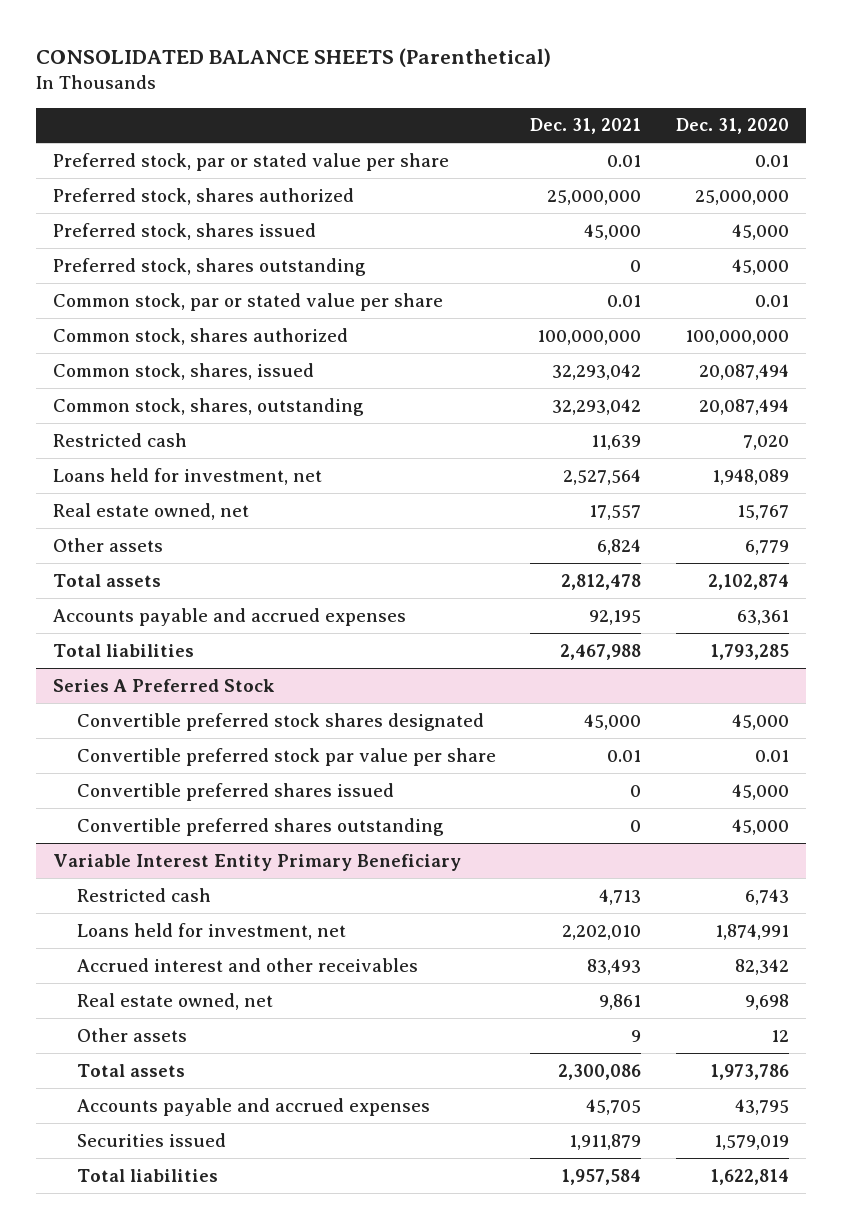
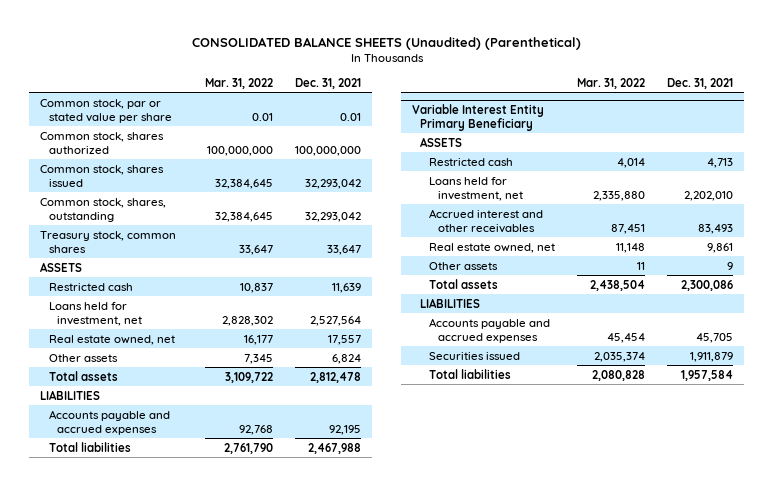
- CONSOLIDATED BALANCE SHEETS (Parenthetical)
+ CONSOLIDATED BALANCE SHEETS (Unaudited) (Parenthetical)
- | Dec. 31, 2021 | Dec. 31, 2020
+ | Mar. 31, 2022 | Dec. 31, 2021
- Preferred stock, par or stated value per share | 0.01 | 0.01
- Preferred stock, shares authorized | 25,000,000 | 25,000,000
- Preferred stock, shares issued | 45,000 | 45,000
- Preferred stock, shares outstanding | 0 | 45,000
- Common stock, shares, issued | 32,293,042 | 20,087,494
+ Common stock, shares issued | 32,384,645 | 32,293,042
+ Treasury stock, common shares | 33,647 | 33,647
+ ASSETS
+ LIABILITIES
- Series A Preferred Stock
- Convertible preferred stock shares designated | 45,000 | 45,000
- Convertible preferred stock par value per share | 0.01 | 0.01
- Convertible preferred shares issued | 0 | 45,000
- Convertible preferred shares outstanding | 0 | 45,000
@ Variable Interest Entity Primary Beneficiary
+ ASSETS
+ LIABILITIES

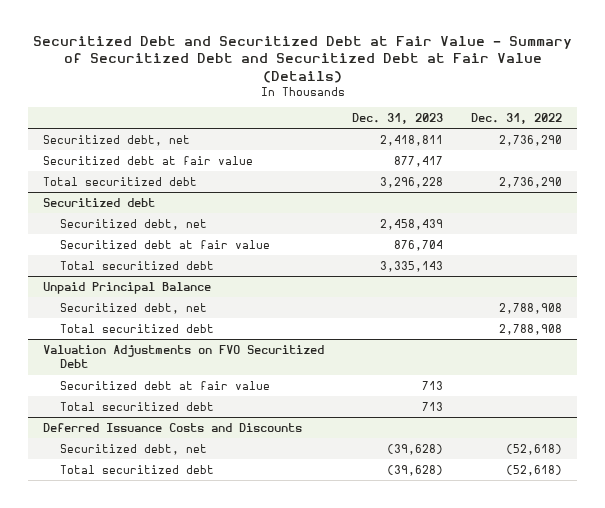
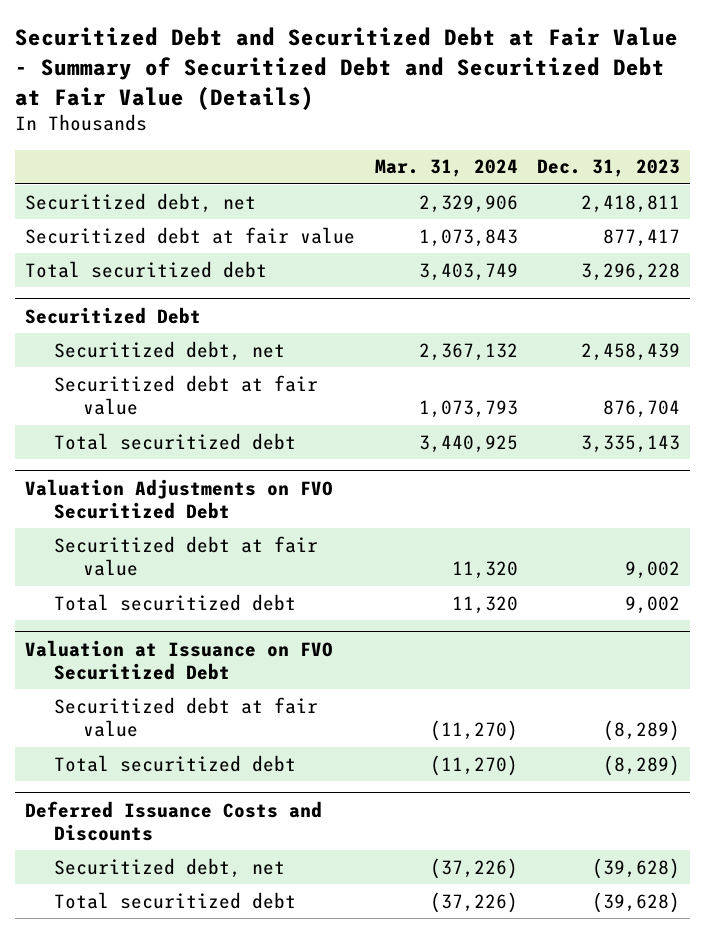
- | Dec. 31, 2023 | Dec. 31, 2022
+ | Mar. 31, 2024 | Dec. 31, 2023
- Securitized debt
+ Securitized Debt
- Unpaid Principal Balance
- Securitized debt, net | | 2,788,908
- Total securitized debt | | 2,788,908
@ Valuation Adjustments on FVO Securitized Debt
- Securitized debt at fair value | 713 |
- Total securitized debt | 713 |
+ Securitized debt at fair value | 11,320 | 9,002
+ Total securitized debt | 11,320 | 9,002
+ Valuation at Issuance on FVO Securitized Debt
+ Securitized debt at fair value | (11,270) | (8,289)
+ Total securitized debt | (11,270) | (8,289)

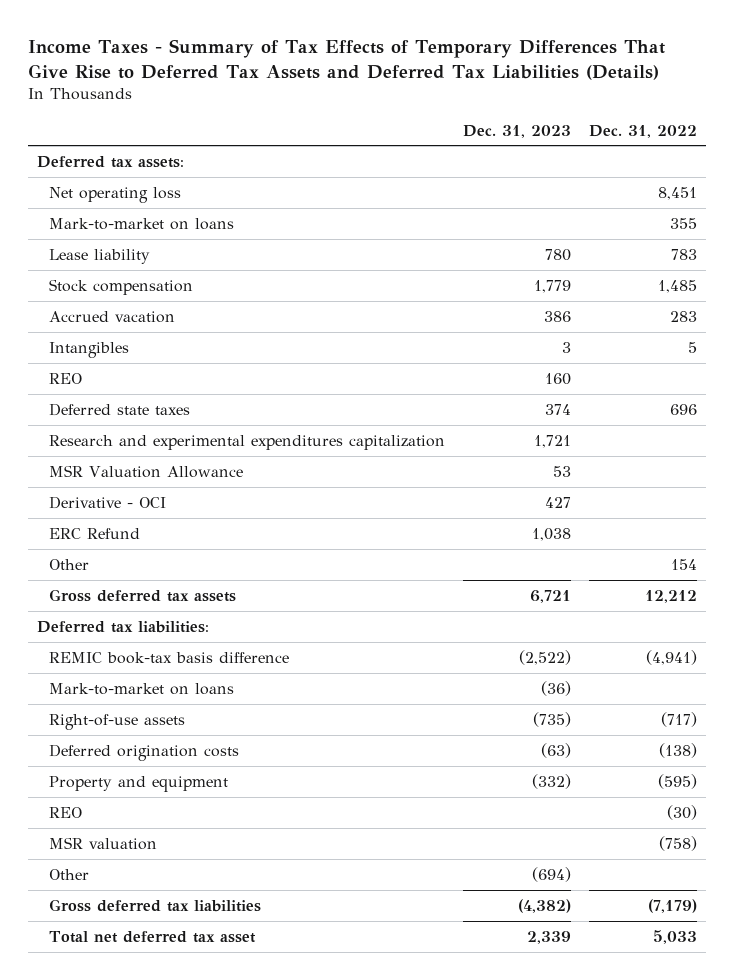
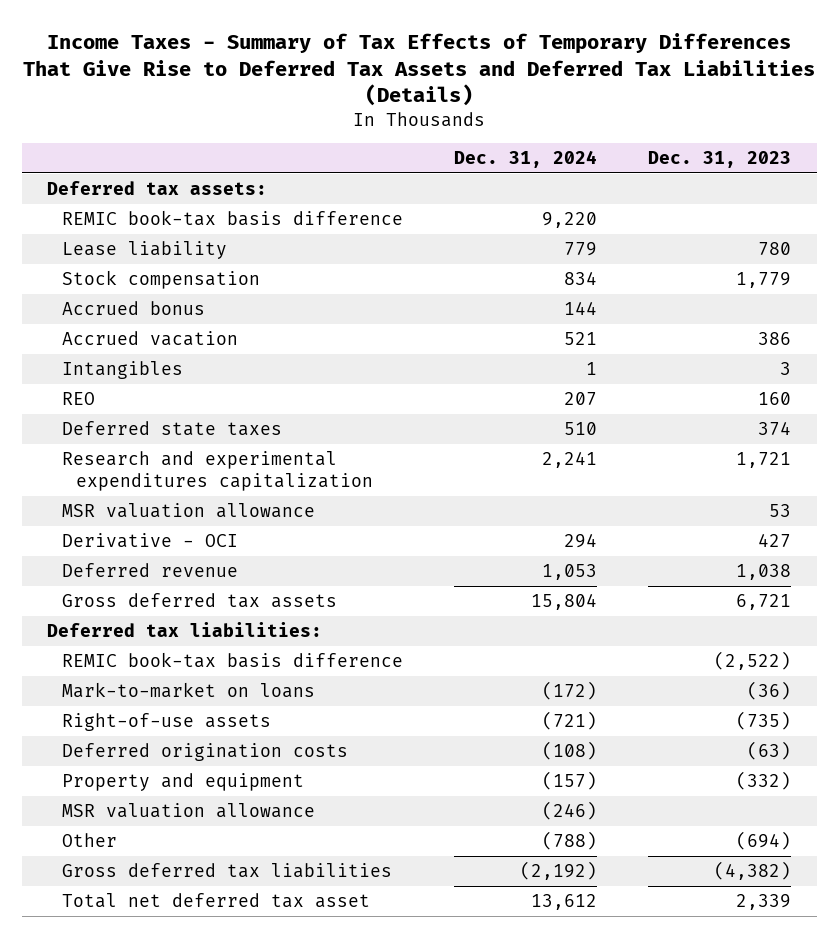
- | Dec. 31, 2023 | Dec. 31, 2022
+ | Dec. 31, 2024 | Dec. 31, 2023
- Net operating loss | | 8,451
- Mark-to-market on loans | | 355
+ REMIC book-tax basis difference | 9,220 |
+ Accrued bonus | 144 |
- MSR Valuation Allowance | 53 |
+ MSR valuation allowance | | 53
- ERC Refund | 1,038 |
- Other | | 154
+ Deferred revenue | 1,053 | 1,038
- REO | | (30)
- MSR valuation | | (758)
+ MSR valuation allowance | (246) |

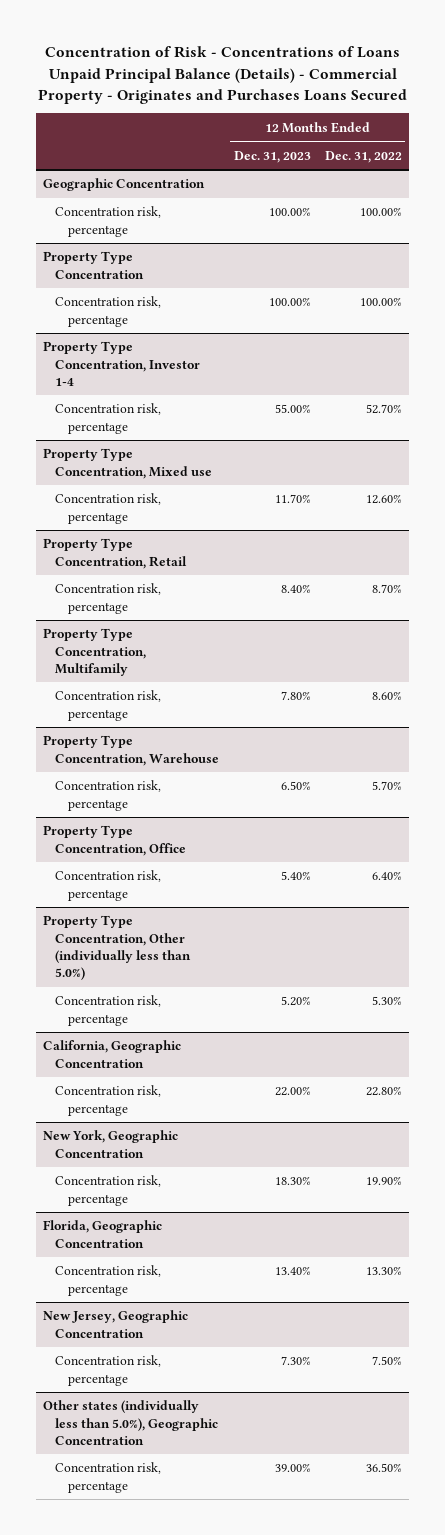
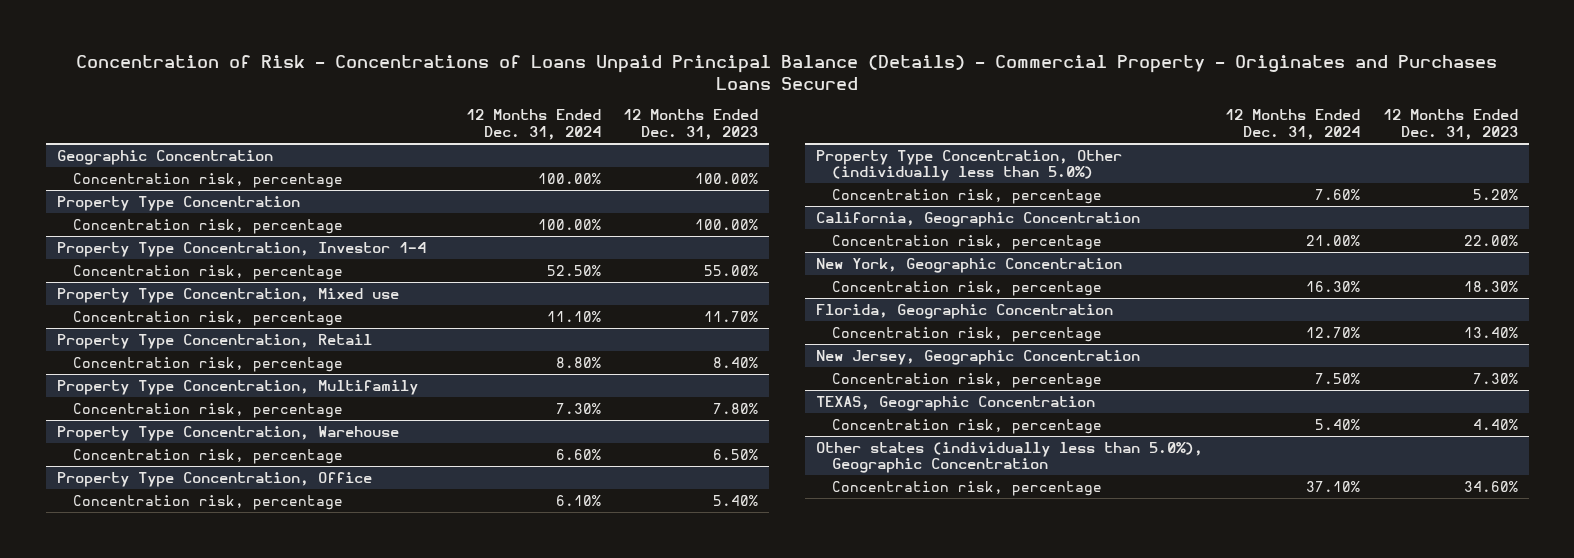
- | 12 Months Ended Dec. 31, 2023 | 12 Months Ended Dec. 31, 2022
+ | 12 Months Ended Dec. 31, 2024 | 12 Months Ended Dec. 31, 2023
+ TEXAS, Geographic Concentration
+ Concentration risk, percentage | 5.40% | 4.40%
@ Other states (individually less than 5.0%), Geographic Concentration
- Concentration risk, percentage | 39.00% | 36.50%
+ Concentration risk, percentage | 37.10% | 34.60%

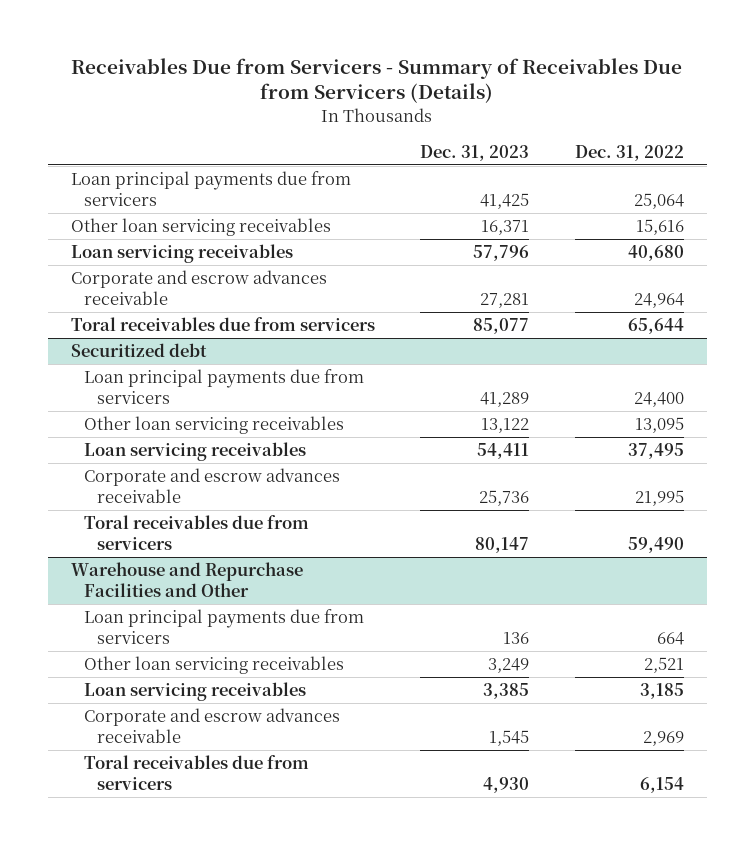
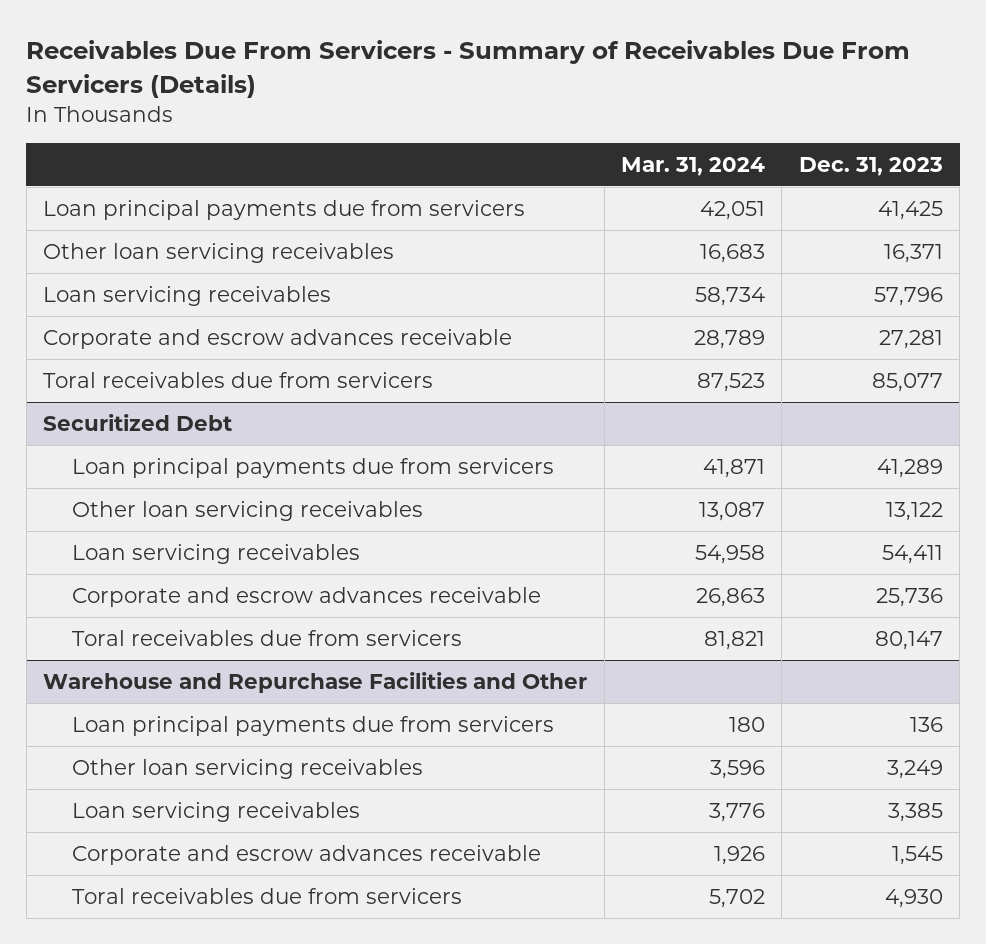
- Receivables Due from Servicers - Summary of Receivables Due from Servicers (Details)
+ Receivables Due From Servicers - Summary of Receivables Due From Servicers (Details)
- | Dec. 31, 2023 | Dec. 31, 2022
+ | Mar. 31, 2024 | Dec. 31, 2023
- Securitized debt
+ Securitized Debt

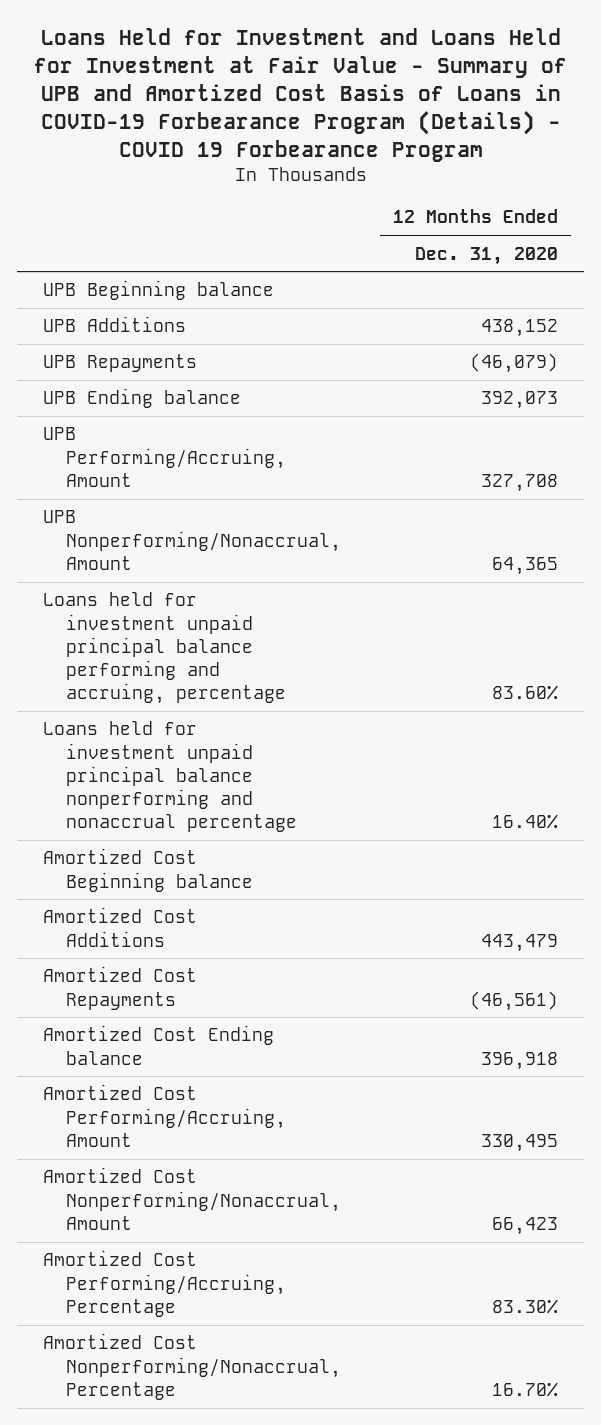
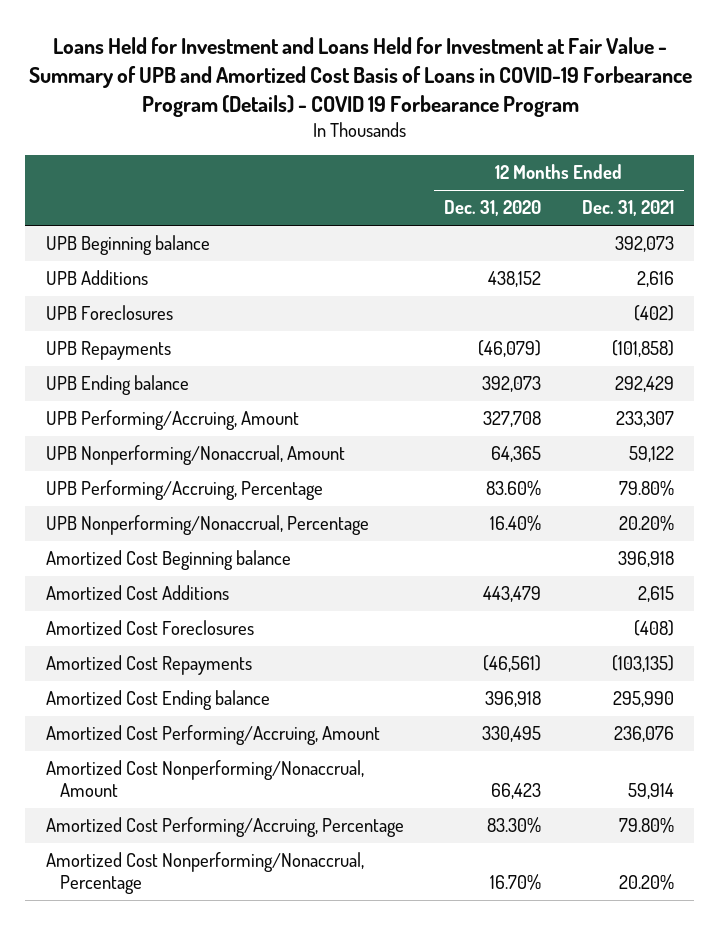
- | 12 Months Ended Dec. 31, 2020
+ | 12 Months Ended Dec. 31, 2020 | 12 Months Ended Dec. 31, 2021
+ UPB Foreclosures | | (402)
- Loans held for investment unpaid principal balance performing and accruing, percentage | 83.60%
- Loans held for investment unpaid principal balance nonperforming and nonaccrual percentage | 16.40%
+ UPB Performing/Accruing, Percentage | 83.60% | 79.80%
+ UPB Nonperforming/Nonaccrual, Percentage | 16.40% | 20.20%
+ Amortized Cost Foreclosures | | (408)

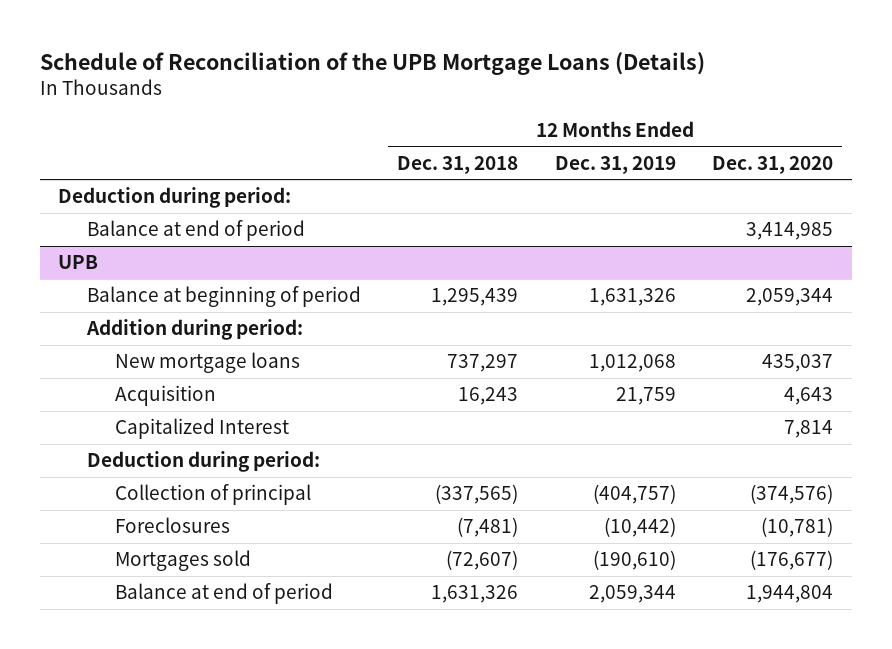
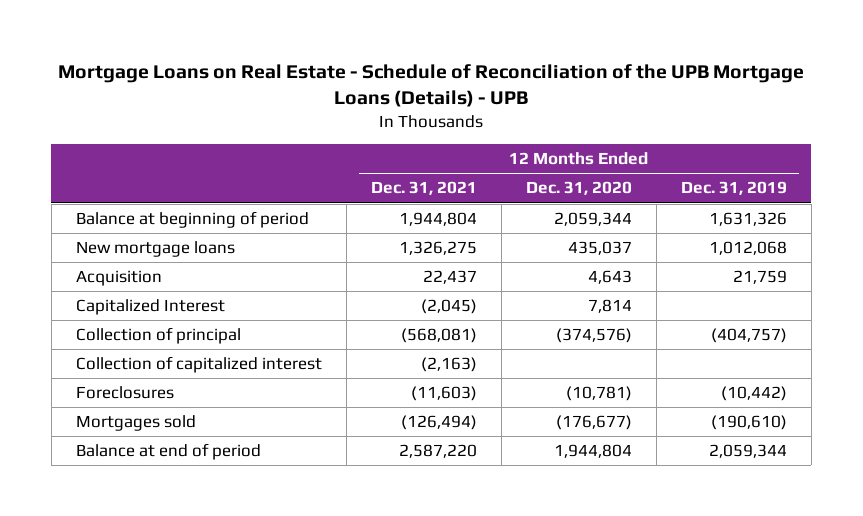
- Schedule of Reconciliation of the UPB Mortgage Loans (Details)
+ Mortgage Loans on Real Estate - Schedule of Reconciliation of the UPB Mortgage Loans (Details) - UPB
- | 12 Months Ended Dec. 31, 2018 | 12 Months Ended Dec. 31, 2019 | 12 Months Ended Dec. 31, 2020
+ | 12 Months Ended Dec. 31, 2021 | 12 Months Ended Dec. 31, 2020 | 12 Months Ended Dec. 31, 2019
- Deduction during period:
- Balance at end of period | | | 3,414,985
- UPB
- Addition during period:
- Deduction during period:
+ Collection of capitalized interest | (2,163) | |

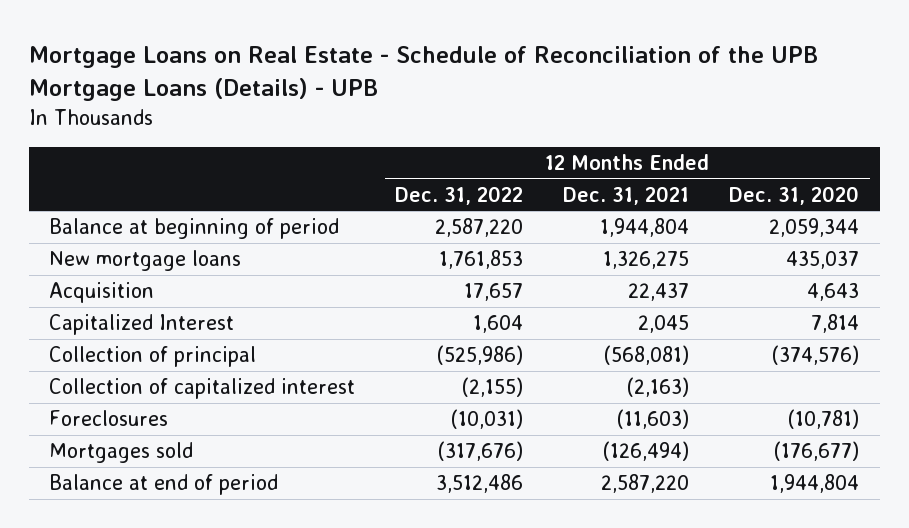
- | 12 Months Ended Dec. 31, 2021 | 12 Months Ended Dec. 31, 2020 | 12 Months Ended Dec. 31, 2019
+ | 12 Months Ended Dec. 31, 2022 | 12 Months Ended Dec. 31, 2021 | 12 Months Ended Dec. 31, 2020
- Capitalized Interest | (2,045) | 7,814 |
+ Capitalized Interest | 1,604 | 2,045 | 7,814

